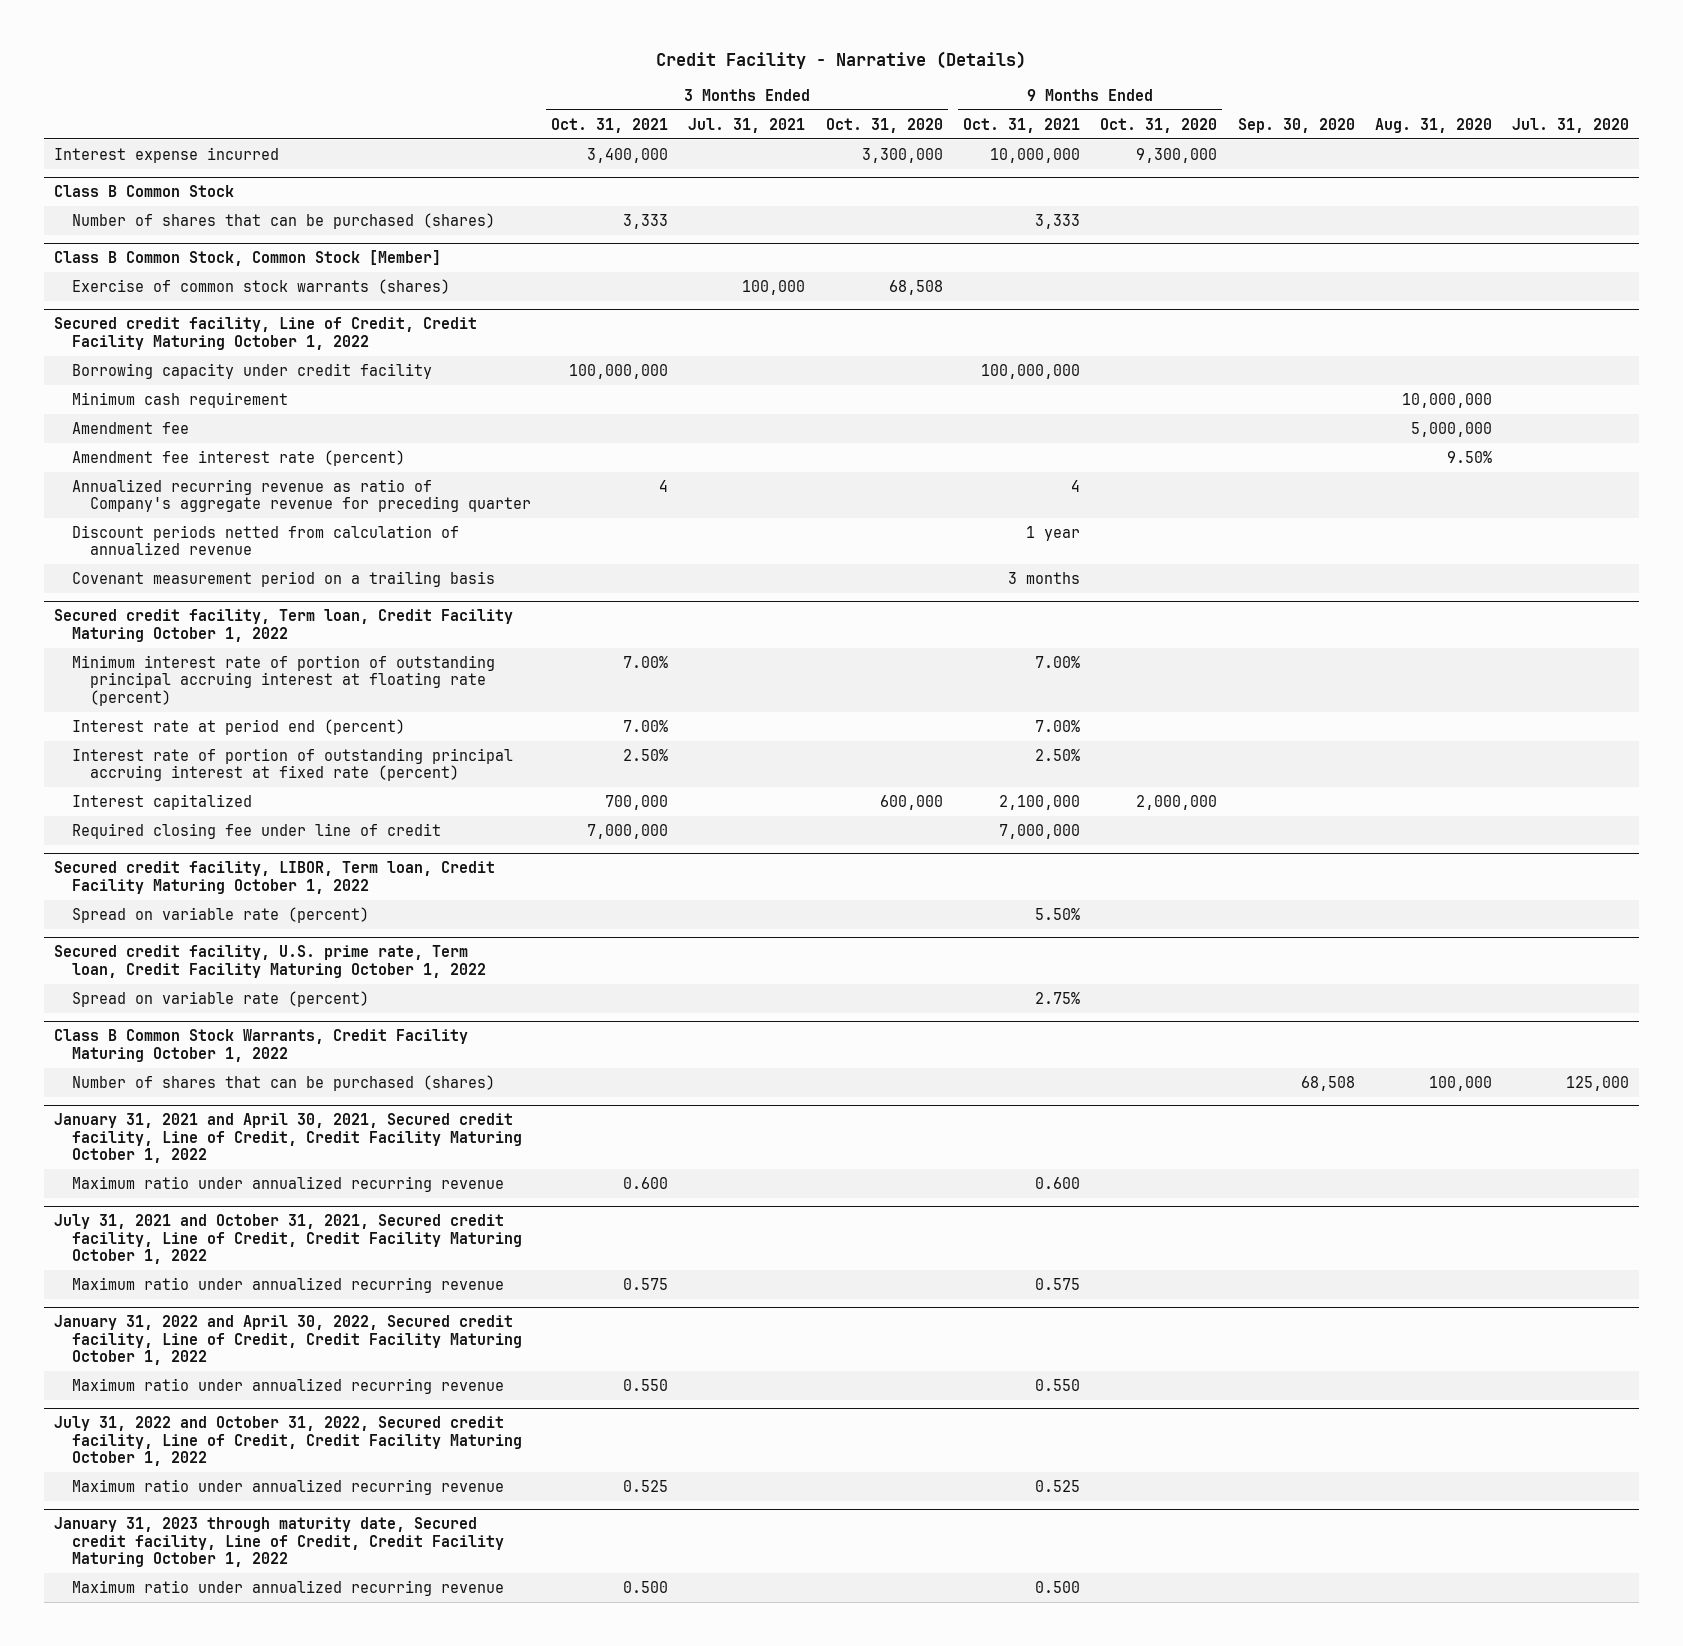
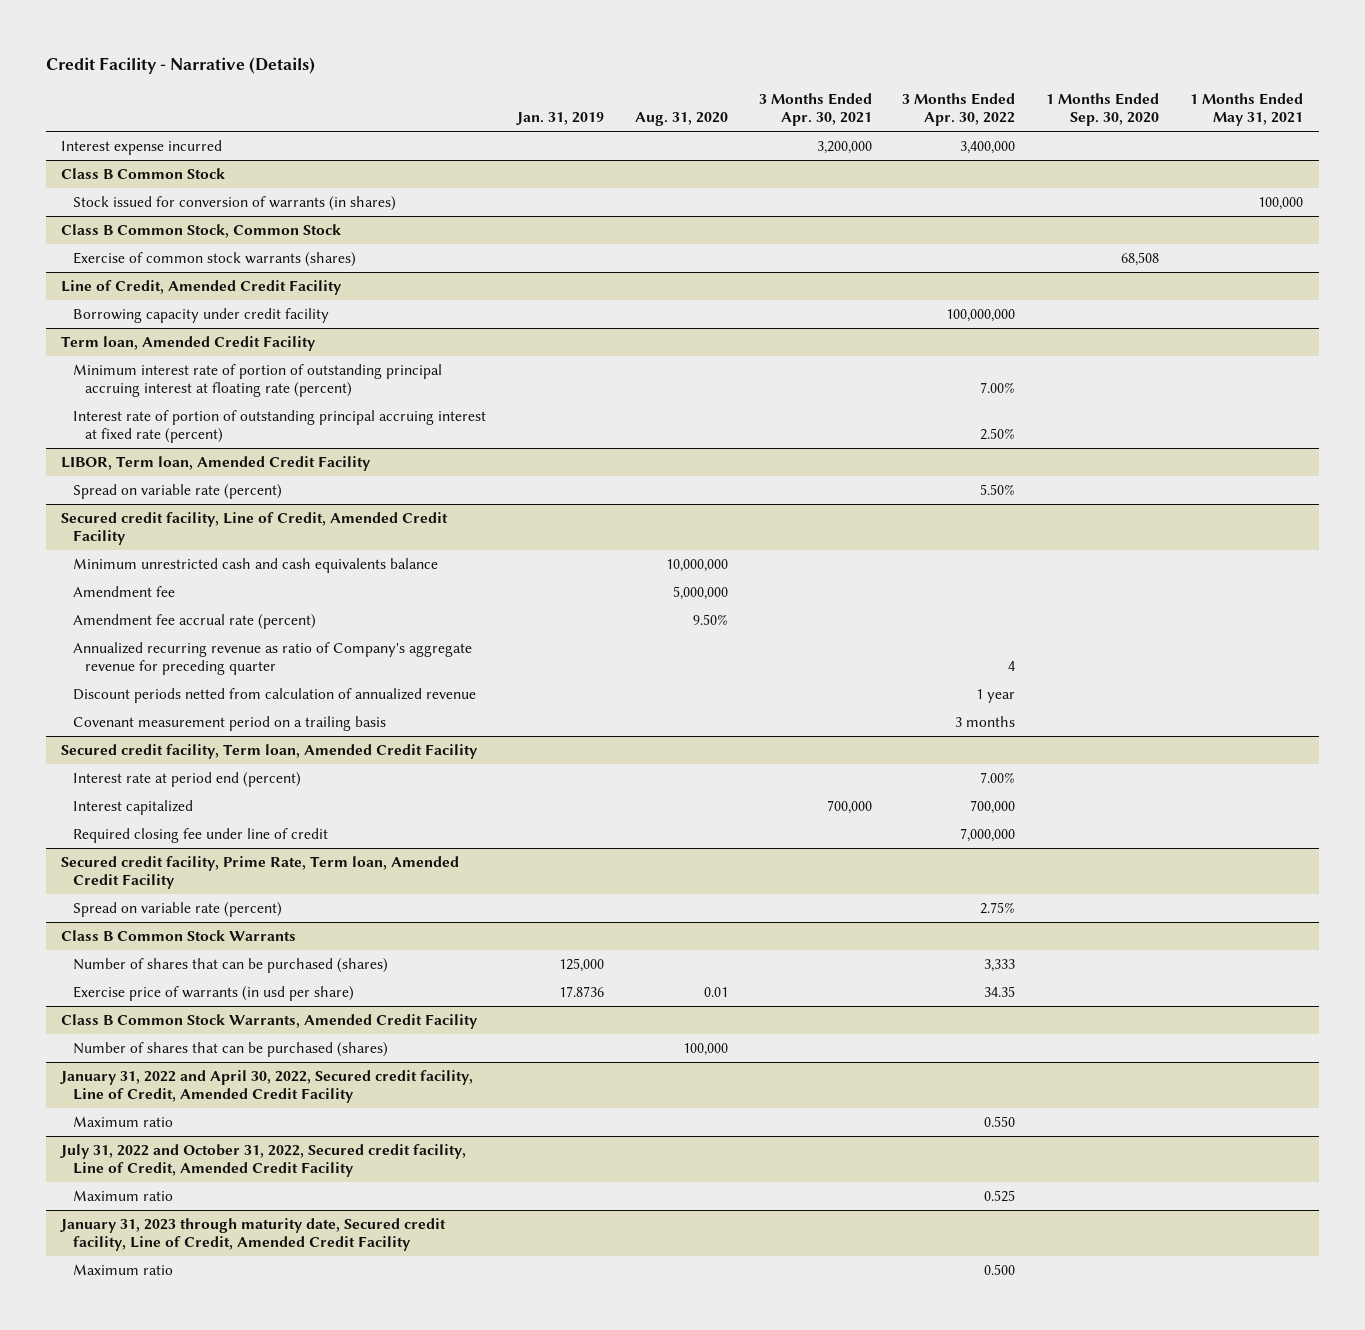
- | 3 Months Ended Oct. 31, 2021 | 3 Months Ended Jul. 31, 2021 | 3 Months Ended Oct. 31, 2020 | 9 Months Ended Oct. 31, 2021 | 9 Months Ended Oct. 31, 2020 | Sep. 30, 2020 | Aug. 31, 2020 | Jul. 31, 2020
+ | Jan. 31, 2019 | Aug. 31, 2020 | 3 Months Ended Apr. 30, 2021 | 3 Months Ended Apr. 30, 2022 | 1 Months Ended Sep. 30, 2020 | 1 Months Ended May 31, 2021
@ Class B Common Stock
- Number of shares that can be purchased (shares) | 3,333 | | | 3,333 | | | |
- Class B Common Stock, Common Stock [Member]
@ Class B Common Stock
+ Stock issued for conversion of warrants (in shares) | | | | | | 100,000
+ Class B Common Stock, Common Stock
- Secured credit facility, Line of Credit, Credit Facility Maturing October 1, 2022
- Borrowing capacity under credit facility | 100,000,000 | | | 100,000,000 | | | |
- Minimum cash requirement | | | | | | | 10,000,000 |
+ Line of Credit, Amended Credit Facility
+ Borrowing capacity under credit facility | | | | 100,000,000 | |
+ Term loan, Amended Credit Facility
+ Minimum interest rate of portion of outstanding principal accruing interest at floating rate (percent) | | | | 7.00% | |
+ Interest rate of portion of outstanding principal accruing interest at fixed rate (percent) | | | | 2.50% | |
+ LIBOR, Term loan, Amended Credit Facility
+ Spread on variable rate (percent) | | | | 5.50% | |
+ Secured credit facility, Line of Credit, Amended Credit Facility
+ Minimum unrestricted cash and cash equivalents balance | | 10,000,000 | | | |
- Amendment fee interest rate (percent) | | | | | | | 9.50% |
+ Amendment fee accrual rate (percent) | | 9.50% | | | |
- Secured credit facility, Term loan, Credit Facility Maturing October 1, 2022
- Minimum interest rate of portion of outstanding principal accruing interest at floating rate (percent) | 7.00% | | | 7.00% | | | |
+ Secured credit facility, Term loan, Amended Credit Facility
- Interest rate of portion of outstanding principal accruing interest at fixed rate (percent) | 2.50% | | | 2.50% | | | |
- Secured credit facility, LIBOR, Term loan, Credit Facility Maturing October 1, 2022
- Spread on variable rate (percent) | | | | 5.50% | | | |
- Secured credit facility, U.S. prime rate, Term loan, Credit Facility Maturing October 1, 2022
+ Secured credit facility, Prime Rate, Term loan, Amended Credit Facility
- Class B Common Stock Warrants, Credit Facility Maturing October 1, 2022
+ Class B Common Stock Warrants
+ Number of shares that can be purchased (shares) | 125,000 | | | 3,333 | |
+ Exercise price of warrants (in usd per share) | 17.8736 | 0.01 | | 34.35 | |
+ Class B Common Stock Warrants, Amended Credit Facility
- January 31, 2021 and April 30, 2021, Secured credit facility, Line of Credit, Credit Facility Maturing October 1, 2022
- Maximum ratio under annualized recurring revenue | 0.600 | | | 0.600 | | | |
- July 31, 2021 and October 31, 2021, Secured credit facility, Line of Credit, Credit Facility Maturing October 1, 2022
- Maximum ratio under annualized recurring revenue | 0.575 | | | 0.575 | | | |
- January 31, 2022 and April 30, 2022, Secured credit facility, Line of Credit, Credit Facility Maturing October 1, 2022
- Maximum ratio under annualized recurring revenue | 0.550 | | | 0.550 | | | |
- July 31, 2022 and October 31, 2022, Secured credit facility, Line of Credit, Credit Facility Maturing October 1, 2022
- Maximum ratio under annualized recurring revenue | 0.525 | | | 0.525 | | | |
- January 31, 2023 through maturity date, Secured credit facility, Line of Credit, Credit Facility Maturing October 1, 2022
- Maximum ratio under annualized recurring revenue | 0.500 | | | 0.500 | | | |
+ January 31, 2022 and April 30, 2022, Secured credit facility, Line of Credit, Amended Credit Facility
+ Maximum ratio | | | | 0.550 | |
+ July 31, 2022 and October 31, 2022, Secured credit facility, Line of Credit, Amended Credit Facility
+ Maximum ratio | | | | 0.525 | |
+ January 31, 2023 through maturity date, Secured credit facility, Line of Credit, Amended Credit Facility
+ Maximum ratio | | | | 0.500 | |

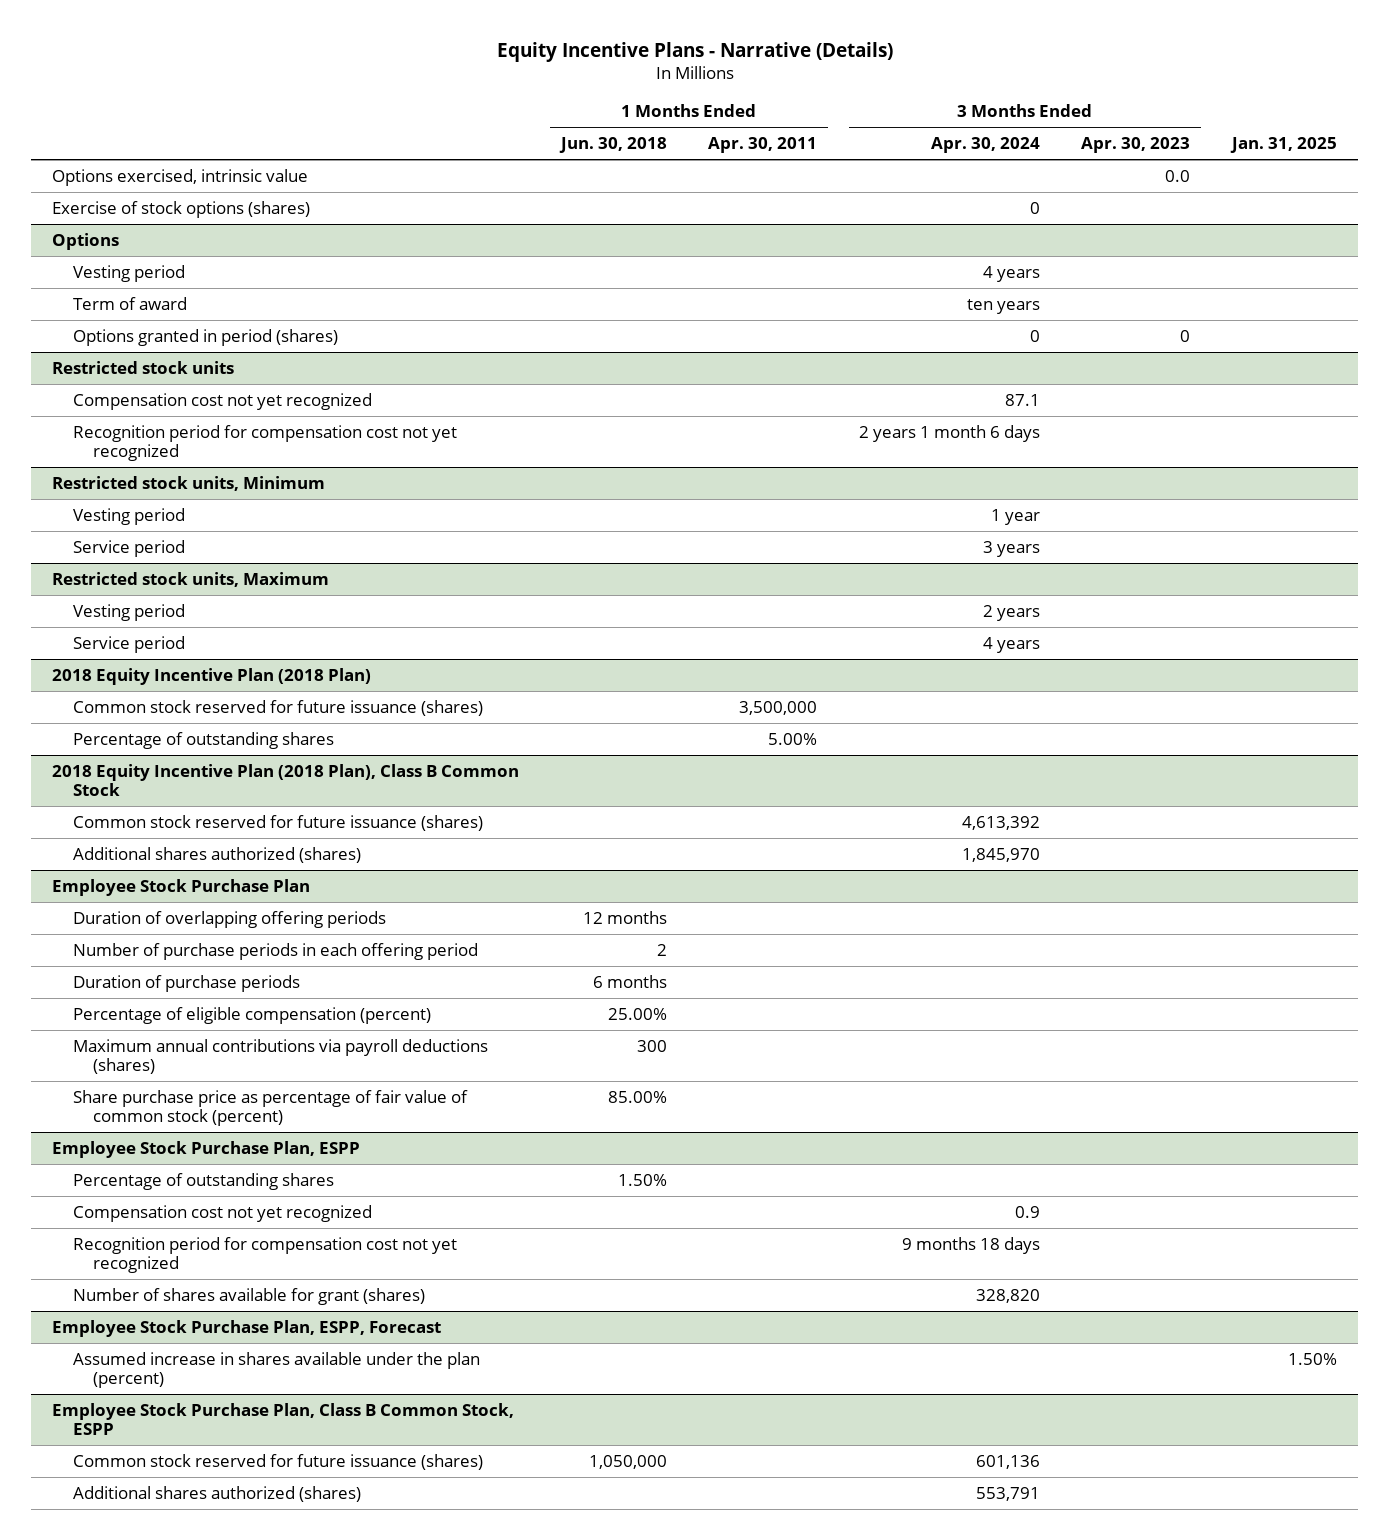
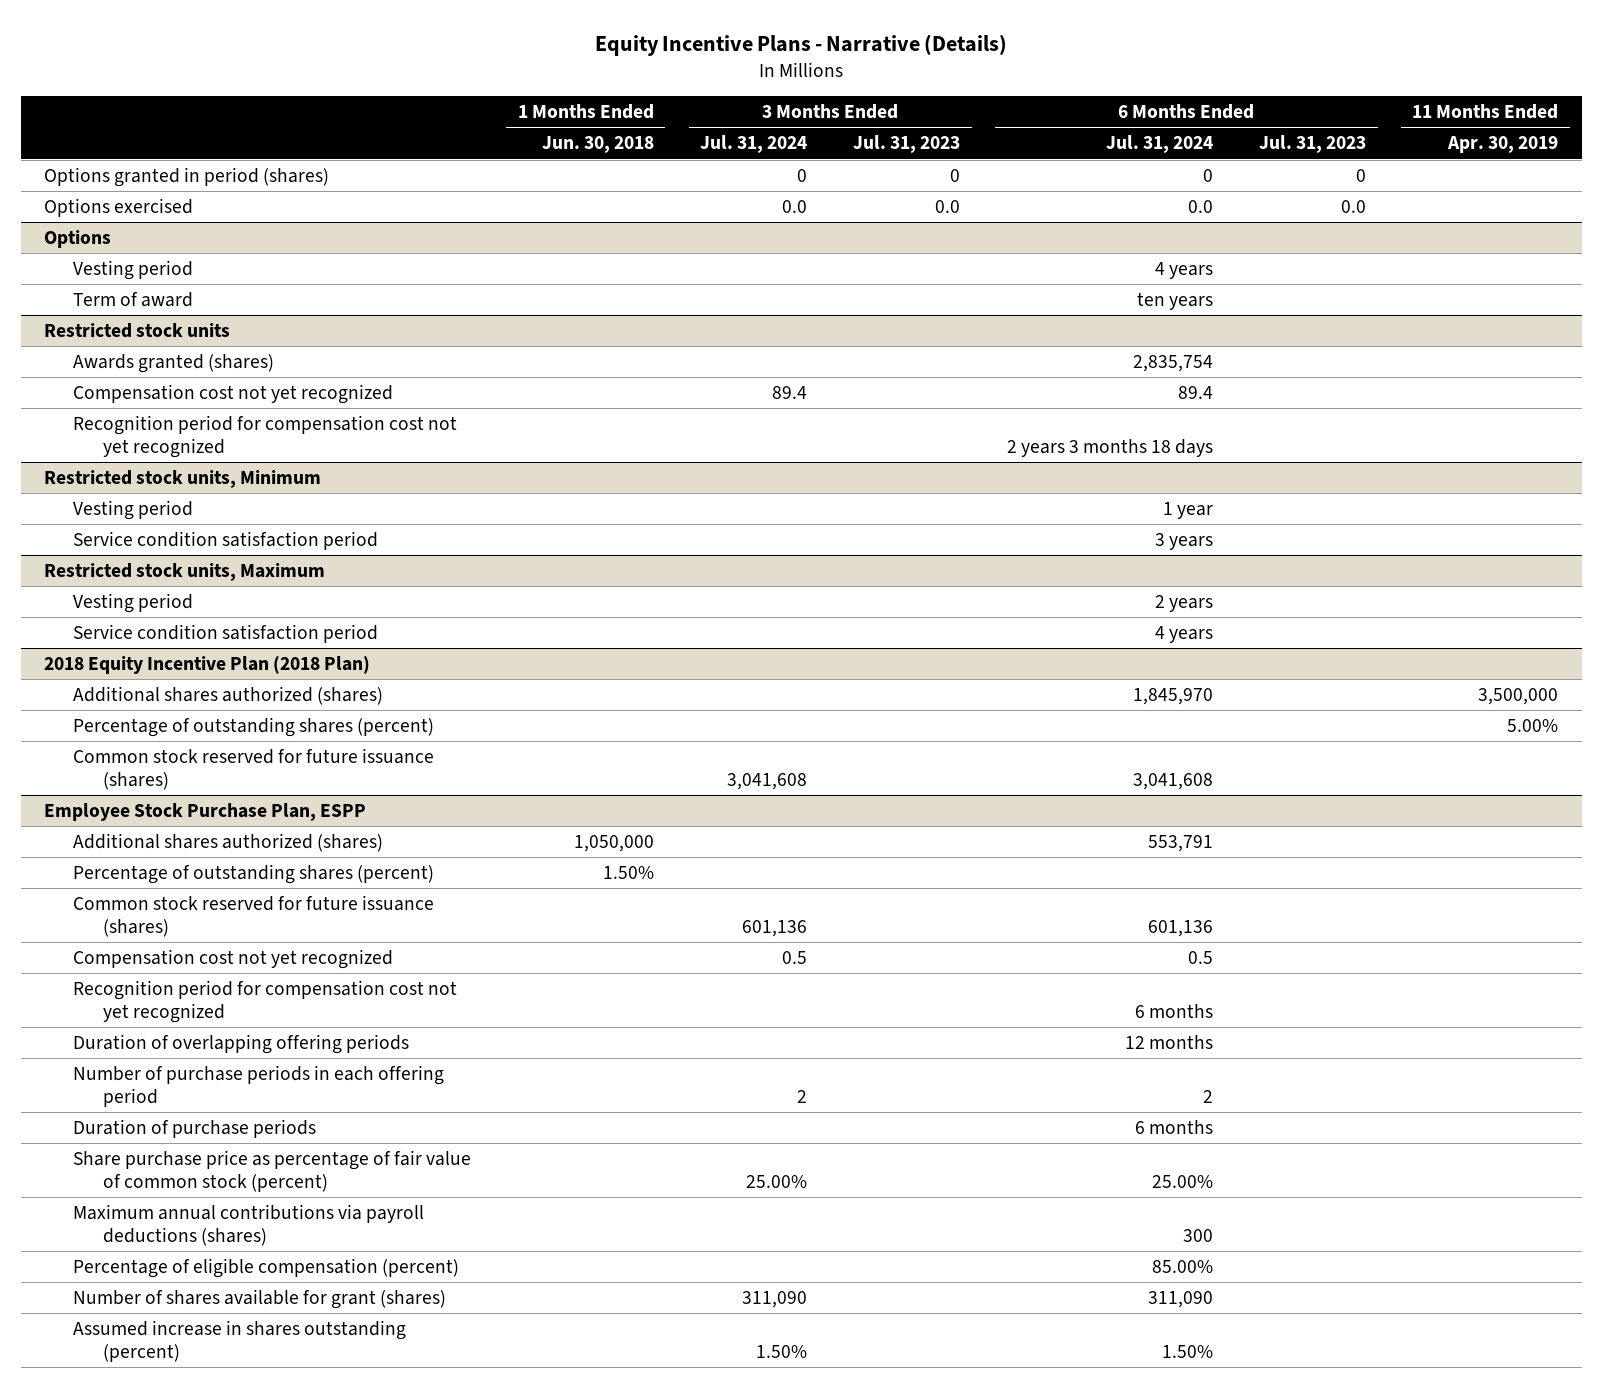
- | 1 Months Ended Jun. 30, 2018 | 1 Months Ended Apr. 30, 2011 | 3 Months Ended Apr. 30, 2024 | 3 Months Ended Apr. 30, 2023 | Jan. 31, 2025
+ | 1 Months Ended Jun. 30, 2018 | 3 Months Ended Jul. 31, 2024 | 3 Months Ended Jul. 31, 2023 | 6 Months Ended Jul. 31, 2024 | 6 Months Ended Jul. 31, 2023 | 11 Months Ended Apr. 30, 2019
- Options exercised, intrinsic value | | | | 0.0 |
- Exercise of stock options (shares) | | | 0 | |
+ Options granted in period (shares) | | 0 | 0 | 0 | 0 |
+ Options exercised | | 0.0 | 0.0 | 0.0 | 0.0 |
@ Options
- Options granted in period (shares) | | | 0 | 0 |
@ Restricted stock units
+ Awards granted (shares) | | | | 2,835,754 | |
@ Restricted stock units, Minimum
- Service period | | | 3 years | |
+ Service condition satisfaction period | | | | 3 years | |
@ Restricted stock units, Maximum
- Service period | | | 4 years | |
+ Service condition satisfaction period | | | | 4 years | |
@ 2018 Equity Incentive Plan (2018 Plan)
+ Additional shares authorized (shares) | | | | 1,845,970 | | 3,500,000
+ Percentage of outstanding shares (percent) | | | | | | 5.00%
- Percentage of outstanding shares | | 5.00% | | |
- 2018 Equity Incentive Plan (2018 Plan), Class B Common Stock
- Common stock reserved for future issuance (shares) | | | 4,613,392 | |
- Additional shares authorized (shares) | | | 1,845,970 | |
- Employee Stock Purchase Plan
- Duration of overlapping offering periods | 12 months | | | |
- Number of purchase periods in each offering period | 2 | | | |
- Duration of purchase periods | 6 months | | | |
- Percentage of eligible compensation (percent) | 25.00% | | | |
- Maximum annual contributions via payroll deductions (shares) | 300 | | | |
- Share purchase price as percentage of fair value of common stock (percent) | 85.00% | | | |
@ Employee Stock Purchase Plan, ESPP
- Percentage of outstanding shares | 1.50% | | | |
+ Additional shares authorized (shares) | 1,050,000 | | | 553,791 | |
+ Percentage of outstanding shares (percent) | 1.50% | | | | |
+ Common stock reserved for future issuance (shares) | | 601,136 | | 601,136 | |
+ Duration of overlapping offering periods | | | | 12 months | |
+ Number of purchase periods in each offering period | | 2 | | 2 | |
+ Duration of purchase periods | | | | 6 months | |
+ Share purchase price as percentage of fair value of common stock (percent) | | 25.00% | | 25.00% | |
+ Maximum annual contributions via payroll deductions (shares) | | | | 300 | |
+ Percentage of eligible compensation (percent) | | | | 85.00% | |
- Employee Stock Purchase Plan, ESPP, Forecast
- Assumed increase in shares available under the plan (percent) | | | | | 1.50%
- Employee Stock Purchase Plan, Class B Common Stock, ESPP
- Common stock reserved for future issuance (shares) | 1,050,000 | | 601,136 | |
- Additional shares authorized (shares) | | | 553,791 | |
@ Employee Stock Purchase Plan, ESPP
+ Assumed increase in shares outstanding (percent) | | 1.50% | | 1.50% | |

